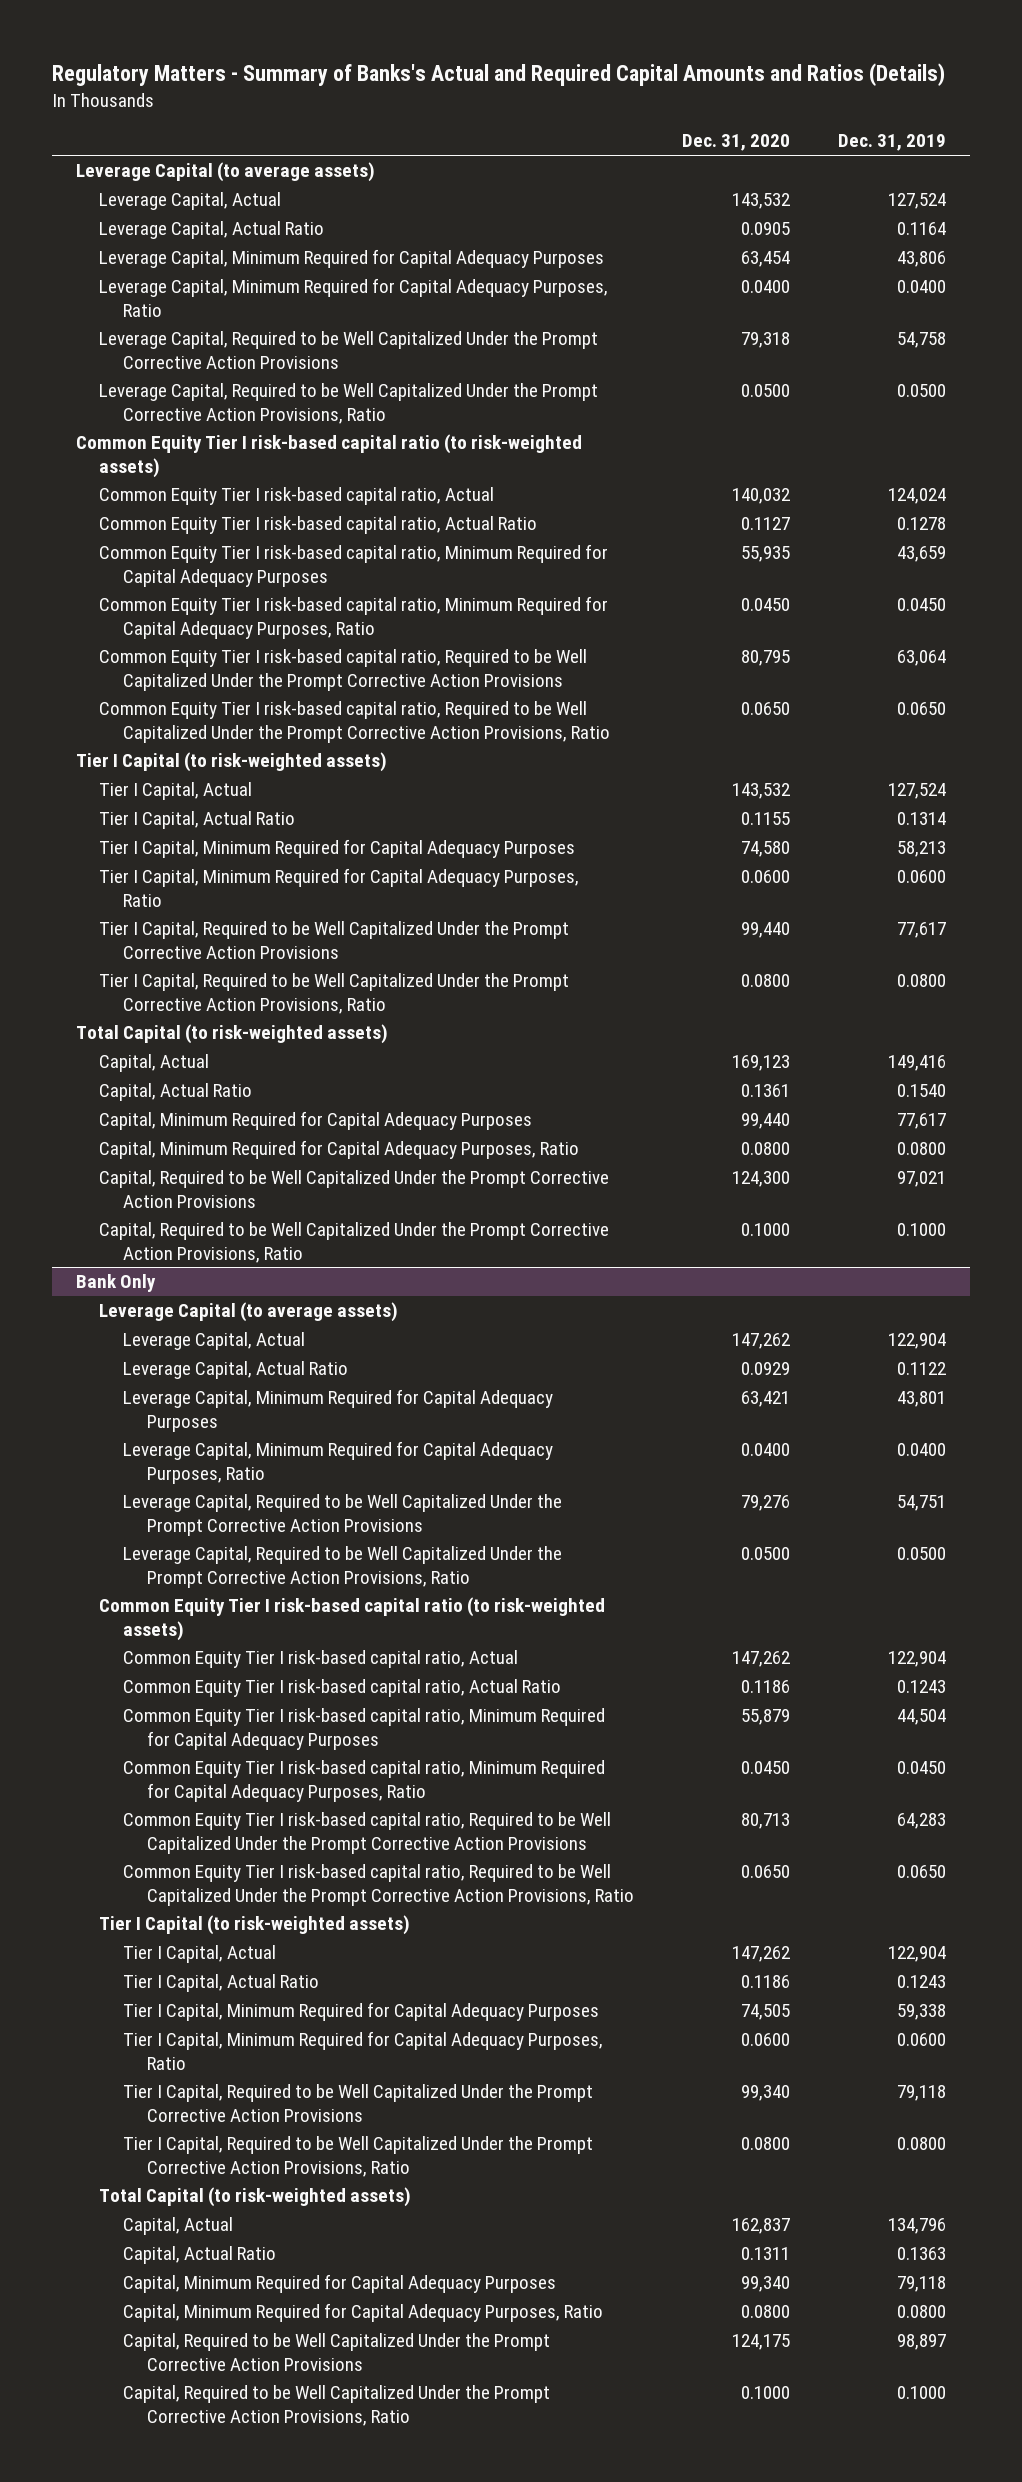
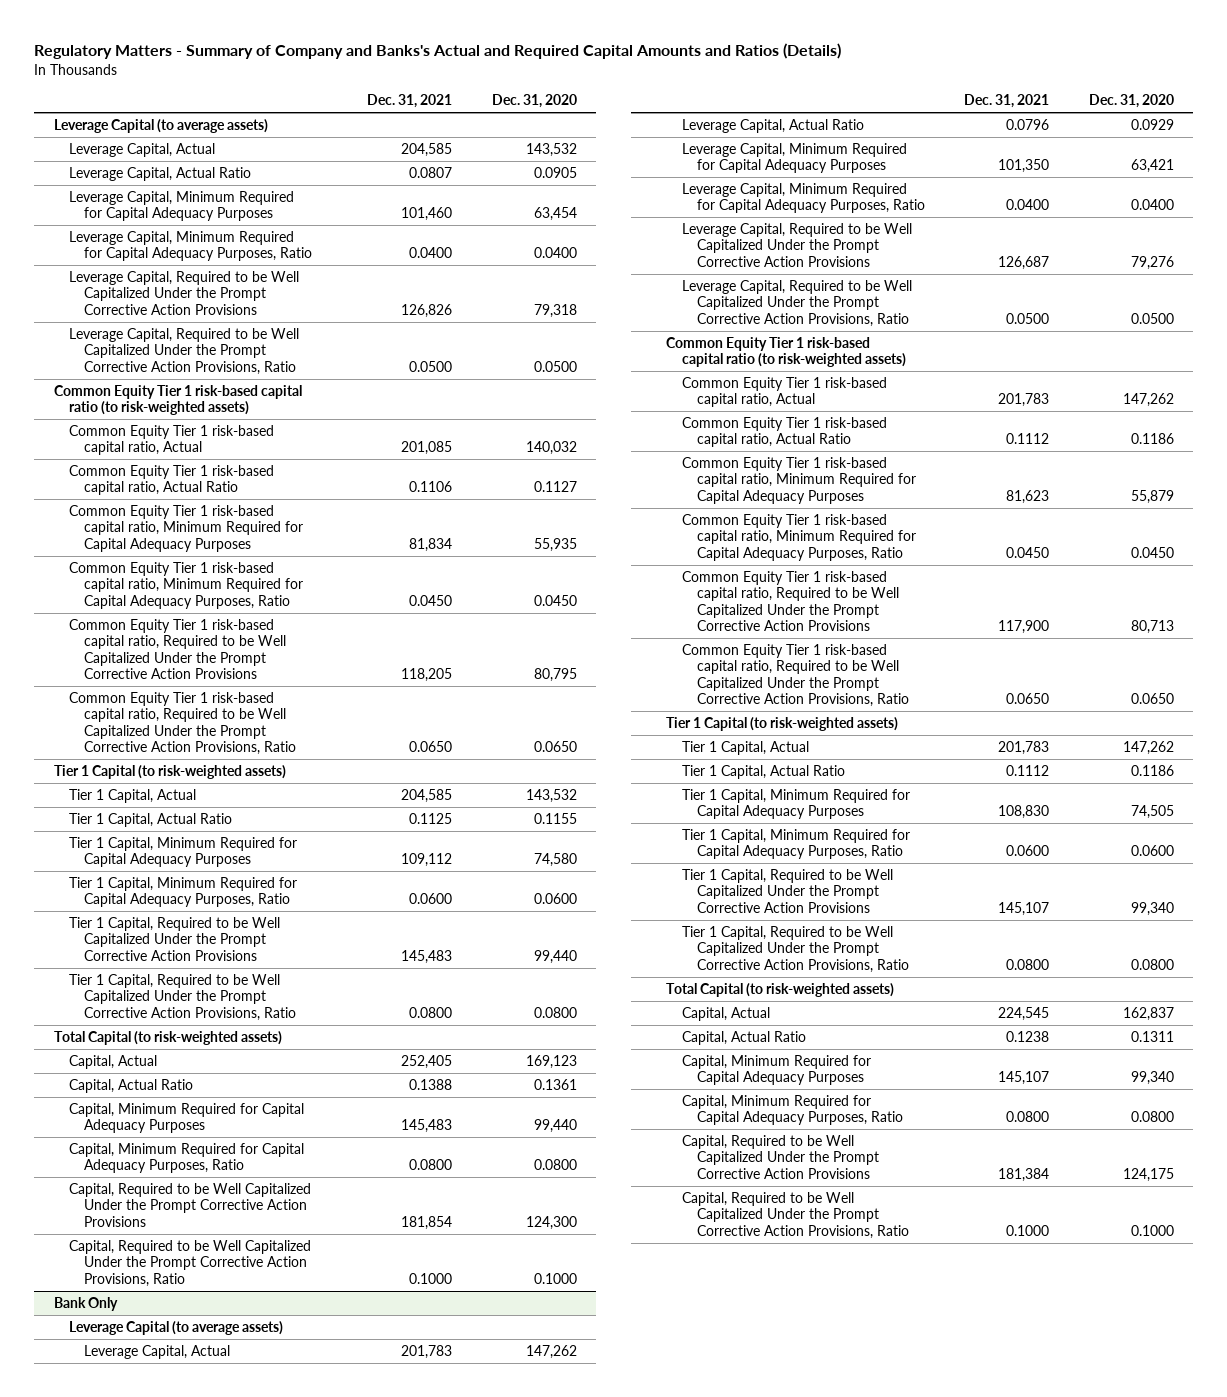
- Regulatory Matters - Summary of Banks's Actual and Required Capital Amounts and Ratios (Details)
+ Regulatory Matters - Summary of Company and Banks's Actual and Required Capital Amounts and Ratios (Details)
- | Dec. 31, 2020 | Dec. 31, 2019
+ | Dec. 31, 2021 | Dec. 31, 2020
- Common Equity Tier I risk-based capital ratio (to risk-weighted assets)
- Common Equity Tier I risk-based capital ratio, Actual | 140,032 | 124,024
- Common Equity Tier I risk-based capital ratio, Actual Ratio | 0.1127 | 0.1278
- Common Equity Tier I risk-based capital ratio, Minimum Required for Capital Adequacy Purposes | 55,935 | 43,659
- Common Equity Tier I risk-based capital ratio, Minimum Required for Capital Adequacy Purposes, Ratio | 0.0450 | 0.0450
- Common Equity Tier I risk-based capital ratio, Required to be Well Capitalized Under the Prompt Corrective Action Provisions | 80,795 | 63,064
- Common Equity Tier I risk-based capital ratio, Required to be Well Capitalized Under the Prompt Corrective Action Provisions, Ratio | 0.0650 | 0.0650
- Tier I Capital (to risk-weighted assets)
- Tier I Capital, Actual | 143,532 | 127,524
- Tier I Capital, Actual Ratio | 0.1155 | 0.1314
- Tier I Capital, Minimum Required for Capital Adequacy Purposes | 74,580 | 58,213
- Tier I Capital, Minimum Required for Capital Adequacy Purposes, Ratio | 0.0600 | 0.0600
- Tier I Capital, Required to be Well Capitalized Under the Prompt Corrective Action Provisions | 99,440 | 77,617
- Tier I Capital, Required to be Well Capitalized Under the Prompt Corrective Action Provisions, Ratio | 0.0800 | 0.0800
+ Common Equity Tier 1 risk-based capital ratio (to risk-weighted assets)
+ Common Equity Tier 1 risk-based capital ratio, Actual | 201,085 | 140,032
+ Common Equity Tier 1 risk-based capital ratio, Actual Ratio | 0.1106 | 0.1127
+ Common Equity Tier 1 risk-based capital ratio, Minimum Required for Capital Adequacy Purposes | 81,834 | 55,935
+ Common Equity Tier 1 risk-based capital ratio, Minimum Required for Capital Adequacy Purposes, Ratio | 0.0450 | 0.0450
+ Common Equity Tier 1 risk-based capital ratio, Required to be Well Capitalized Under the Prompt Corrective Action Provisions | 118,205 | 80,795
+ Common Equity Tier 1 risk-based capital ratio, Required to be Well Capitalized Under the Prompt Corrective Action Provisions, Ratio | 0.0650 | 0.0650
+ Tier 1 Capital (to risk-weighted assets)
+ Tier 1 Capital, Actual | 204,585 | 143,532
+ Tier 1 Capital, Actual Ratio | 0.1125 | 0.1155
+ Tier 1 Capital, Minimum Required for Capital Adequacy Purposes | 109,112 | 74,580
+ Tier 1 Capital, Minimum Required for Capital Adequacy Purposes, Ratio | 0.0600 | 0.0600
+ Tier 1 Capital, Required to be Well Capitalized Under the Prompt Corrective Action Provisions | 145,483 | 99,440
+ Tier 1 Capital, Required to be Well Capitalized Under the Prompt Corrective Action Provisions, Ratio | 0.0800 | 0.0800
@ Bank Only
- Common Equity Tier I risk-based capital ratio (to risk-weighted assets)
- Common Equity Tier I risk-based capital ratio, Actual | 147,262 | 122,904
- Common Equity Tier I risk-based capital ratio, Actual Ratio | 0.1186 | 0.1243
- Common Equity Tier I risk-based capital ratio, Minimum Required for Capital Adequacy Purposes | 55,879 | 44,504
- Common Equity Tier I risk-based capital ratio, Minimum Required for Capital Adequacy Purposes, Ratio | 0.0450 | 0.0450
- Common Equity Tier I risk-based capital ratio, Required to be Well Capitalized Under the Prompt Corrective Action Provisions | 80,713 | 64,283
- Common Equity Tier I risk-based capital ratio, Required to be Well Capitalized Under the Prompt Corrective Action Provisions, Ratio | 0.0650 | 0.0650
- Tier I Capital (to risk-weighted assets)
- Tier I Capital, Actual | 147,262 | 122,904
- Tier I Capital, Actual Ratio | 0.1186 | 0.1243
- Tier I Capital, Minimum Required for Capital Adequacy Purposes | 74,505 | 59,338
- Tier I Capital, Minimum Required for Capital Adequacy Purposes, Ratio | 0.0600 | 0.0600
- Tier I Capital, Required to be Well Capitalized Under the Prompt Corrective Action Provisions | 99,340 | 79,118
- Tier I Capital, Required to be Well Capitalized Under the Prompt Corrective Action Provisions, Ratio | 0.0800 | 0.0800
+ Common Equity Tier 1 risk-based capital ratio (to risk-weighted assets)
+ Common Equity Tier 1 risk-based capital ratio, Actual | 201,783 | 147,262
+ Common Equity Tier 1 risk-based capital ratio, Actual Ratio | 0.1112 | 0.1186
+ Common Equity Tier 1 risk-based capital ratio, Minimum Required for Capital Adequacy Purposes | 81,623 | 55,879
+ Common Equity Tier 1 risk-based capital ratio, Minimum Required for Capital Adequacy Purposes, Ratio | 0.0450 | 0.0450
+ Common Equity Tier 1 risk-based capital ratio, Required to be Well Capitalized Under the Prompt Corrective Action Provisions | 117,900 | 80,713
+ Common Equity Tier 1 risk-based capital ratio, Required to be Well Capitalized Under the Prompt Corrective Action Provisions, Ratio | 0.0650 | 0.0650
+ Tier 1 Capital (to risk-weighted assets)
+ Tier 1 Capital, Actual | 201,783 | 147,262
+ Tier 1 Capital, Actual Ratio | 0.1112 | 0.1186
+ Tier 1 Capital, Minimum Required for Capital Adequacy Purposes | 108,830 | 74,505
+ Tier 1 Capital, Minimum Required for Capital Adequacy Purposes, Ratio | 0.0600 | 0.0600
+ Tier 1 Capital, Required to be Well Capitalized Under the Prompt Corrective Action Provisions | 145,107 | 99,340
+ Tier 1 Capital, Required to be Well Capitalized Under the Prompt Corrective Action Provisions, Ratio | 0.0800 | 0.0800

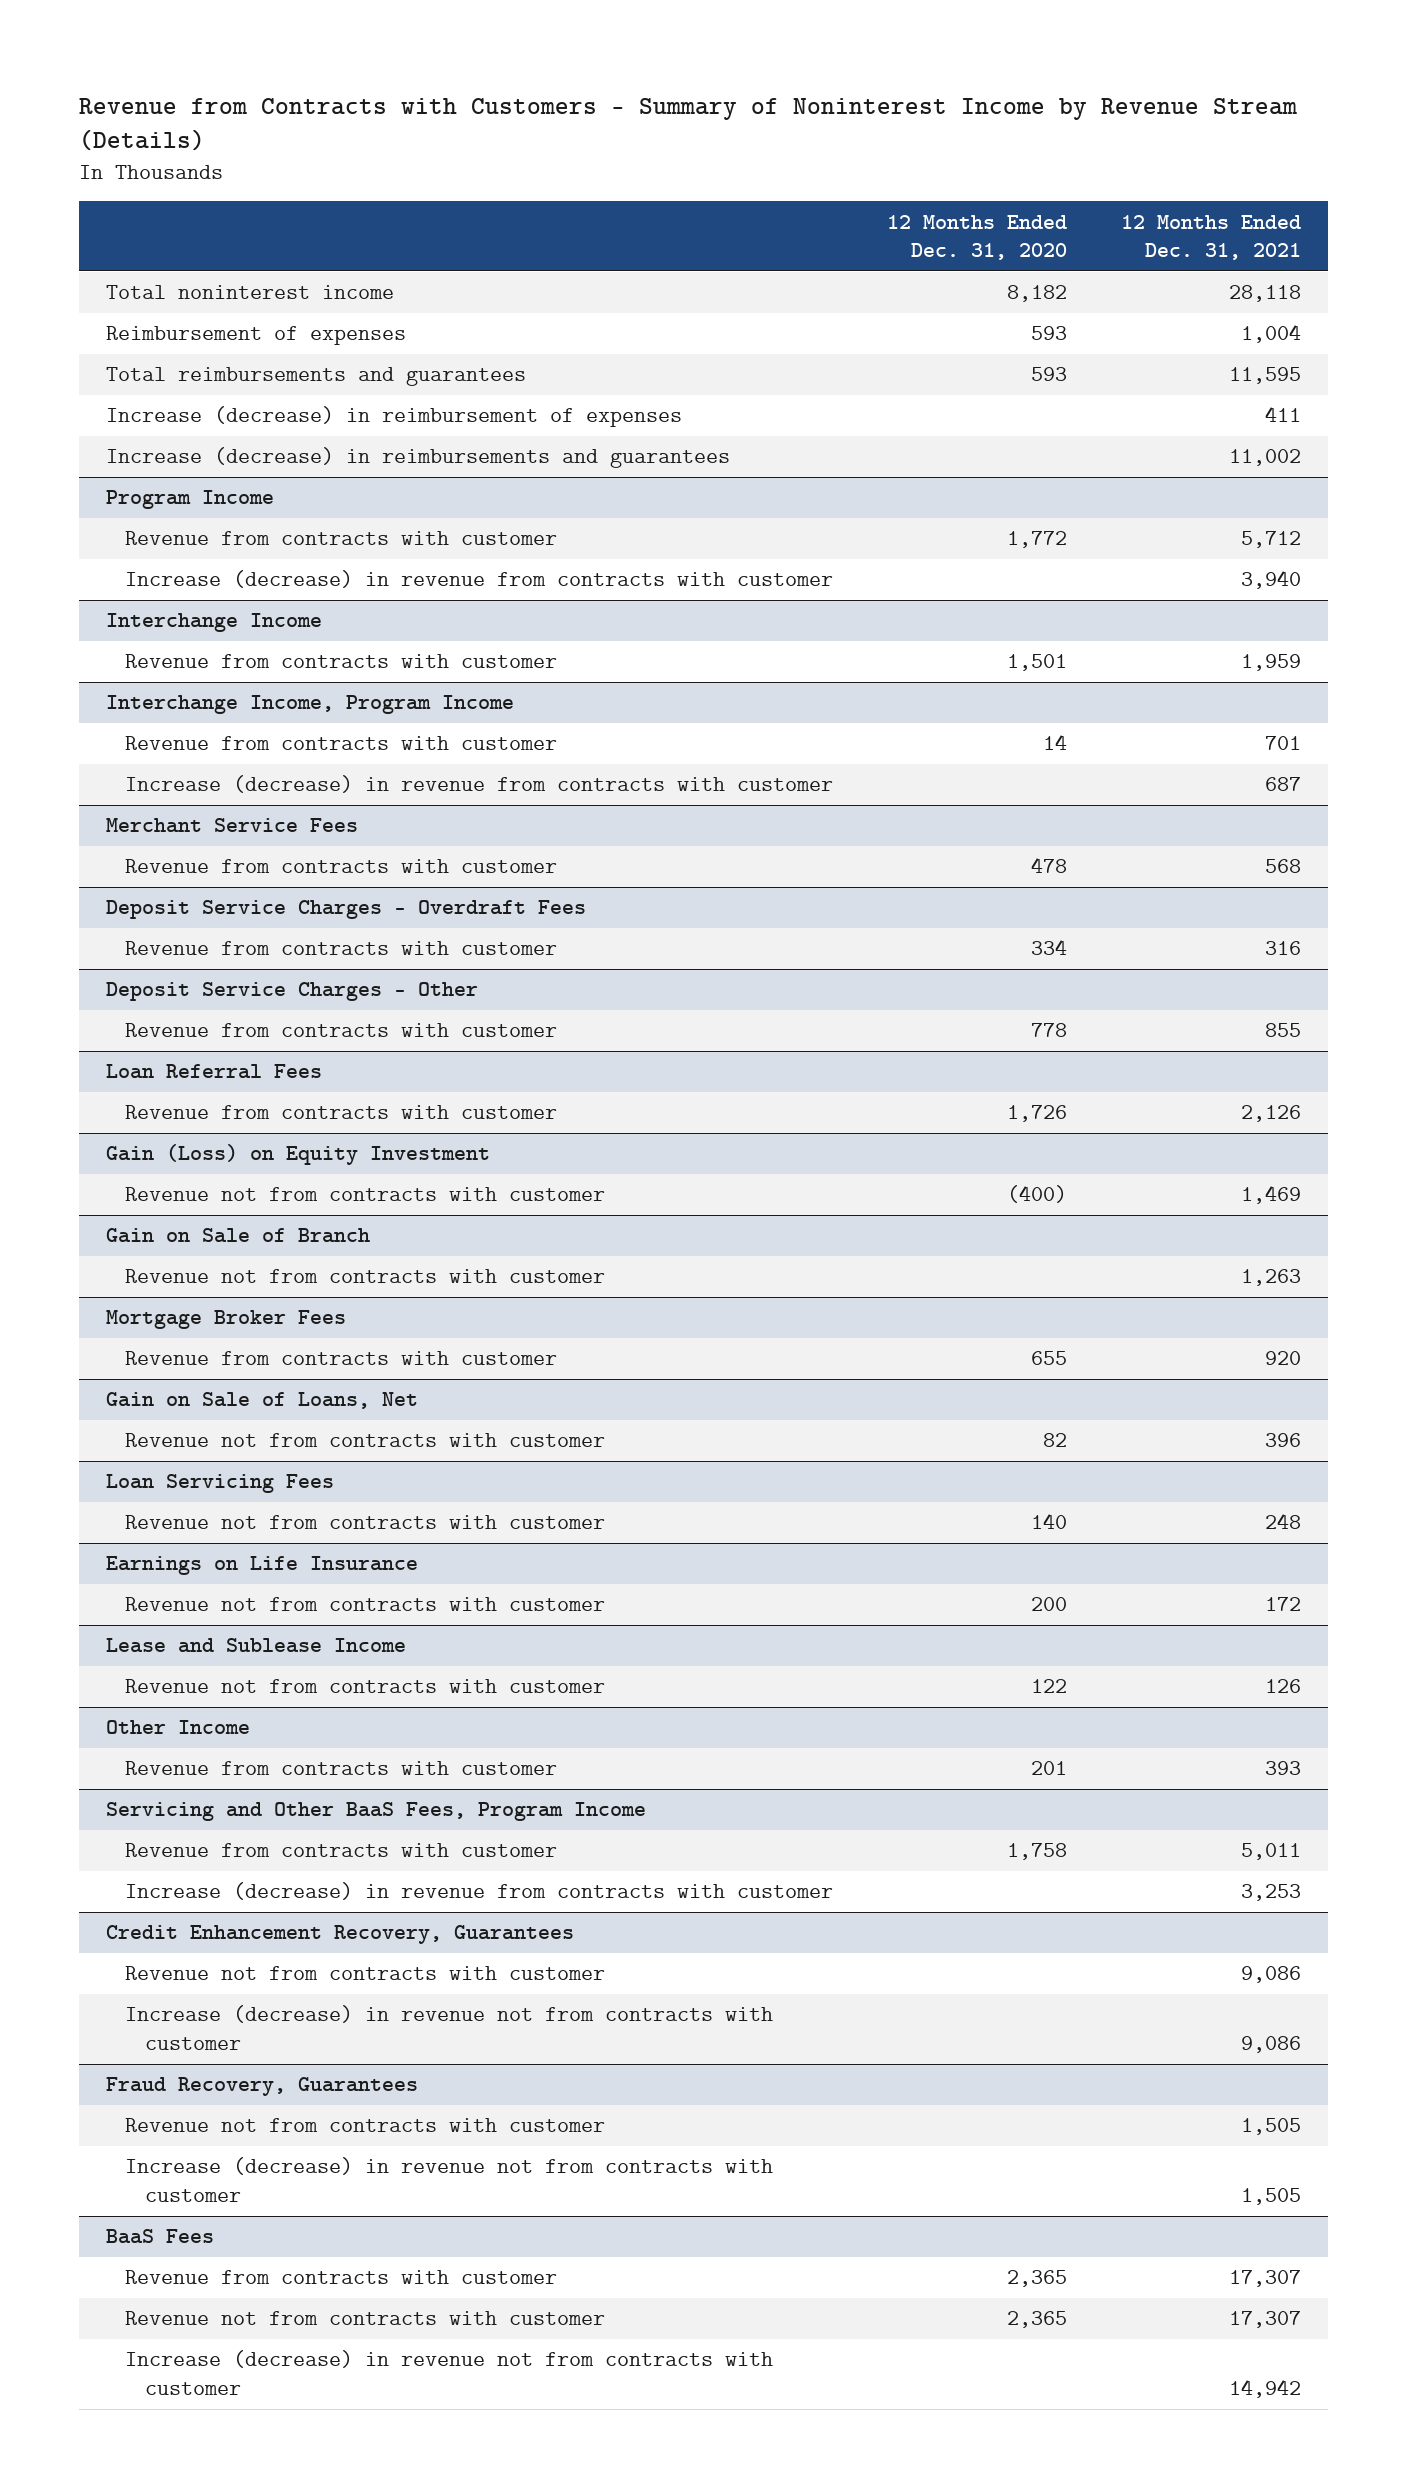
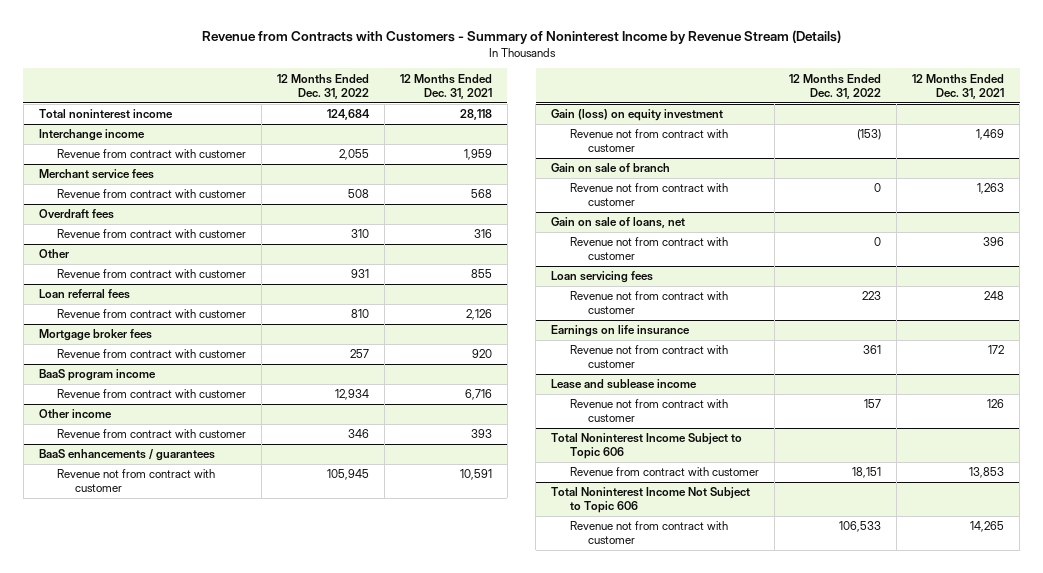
- | 12 Months Ended Dec. 31, 2020 | 12 Months Ended Dec. 31, 2021
+ | 12 Months Ended Dec. 31, 2022 | 12 Months Ended Dec. 31, 2021
- Reimbursement of expenses | 593 | 1,004
- Total reimbursements and guarantees | 593 | 11,595
- Increase (decrease) in reimbursement of expenses | | 411
- Increase (decrease) in reimbursements and guarantees | | 11,002
- Program Income
- Revenue from contracts with customer | 1,772 | 5,712
- Increase (decrease) in revenue from contracts with customer | | 3,940
- Interchange Income
- Revenue from contracts with customer | 1,501 | 1,959
- Interchange Income, Program Income
- Revenue from contracts with customer | 14 | 701
- Increase (decrease) in revenue from contracts with customer | | 687
- Merchant Service Fees
- Revenue from contracts with customer | 478 | 568
- Deposit Service Charges - Overdraft Fees
- Revenue from contracts with customer | 334 | 316
- Deposit Service Charges - Other
- Revenue from contracts with customer | 778 | 855
- Loan Referral Fees
- Revenue from contracts with customer | 1,726 | 2,126
- Gain (Loss) on Equity Investment
- Revenue not from contracts with customer | (400) | 1,469
- Gain on Sale of Branch
- Revenue not from contracts with customer | | 1,263
- Mortgage Broker Fees
- Revenue from contracts with customer | 655 | 920
- Gain on Sale of Loans, Net
- Revenue not from contracts with customer | 82 | 396
- Loan Servicing Fees
- Revenue not from contracts with customer | 140 | 248
- Earnings on Life Insurance
- Revenue not from contracts with customer | 200 | 172
- Lease and Sublease Income
- Revenue not from contracts with customer | 122 | 126
- Other Income
- Revenue from contracts with customer | 201 | 393
- Servicing and Other BaaS Fees, Program Income
- Revenue from contracts with customer | 1,758 | 5,011
- Increase (decrease) in revenue from contracts with customer | | 3,253
- Credit Enhancement Recovery, Guarantees
- Revenue not from contracts with customer | | 9,086
- Increase (decrease) in revenue not from contracts with customer | | 9,086
- Fraud Recovery, Guarantees
- Revenue not from contracts with customer | | 1,505
- Increase (decrease) in revenue not from contracts with customer | | 1,505
- BaaS Fees
- Revenue from contracts with customer | 2,365 | 17,307
- Revenue not from contracts with customer | 2,365 | 17,307
- Increase (decrease) in revenue not from contracts with customer | | 14,942
+ Interchange income
+ Revenue from contract with customer | 2,055 | 1,959
+ Merchant service fees
+ Revenue from contract with customer | 508 | 568
+ Overdraft fees
+ Revenue from contract with customer | 310 | 316
+ Other
+ Revenue from contract with customer | 931 | 855
+ Loan referral fees
+ Revenue from contract with customer | 810 | 2,126
+ Mortgage broker fees
+ Revenue from contract with customer | 257 | 920
+ BaaS program income
+ Revenue from contract with customer | 12,934 | 6,716
+ Other income
+ Revenue from contract with customer | 346 | 393
+ BaaS enhancements / guarantees
+ Revenue not from contract with customer | 105,945 | 10,591
+ Gain (loss) on equity investment
+ Revenue not from contract with customer | (153) | 1,469
+ Gain on sale of branch
+ Revenue not from contract with customer | 0 | 1,263
+ Gain on sale of loans, net
+ Revenue not from contract with customer | 0 | 396
+ Loan servicing fees
+ Revenue not from contract with customer | 223 | 248
+ Earnings on life insurance
+ Revenue not from contract with customer | 361 | 172
+ Lease and sublease income
+ Revenue not from contract with customer | 157 | 126
+ Total Noninterest Income Subject to Topic 606
+ Revenue from contract with customer | 18,151 | 13,853
+ Total Noninterest Income Not Subject to Topic 606
+ Revenue not from contract with customer | 106,533 | 14,265

